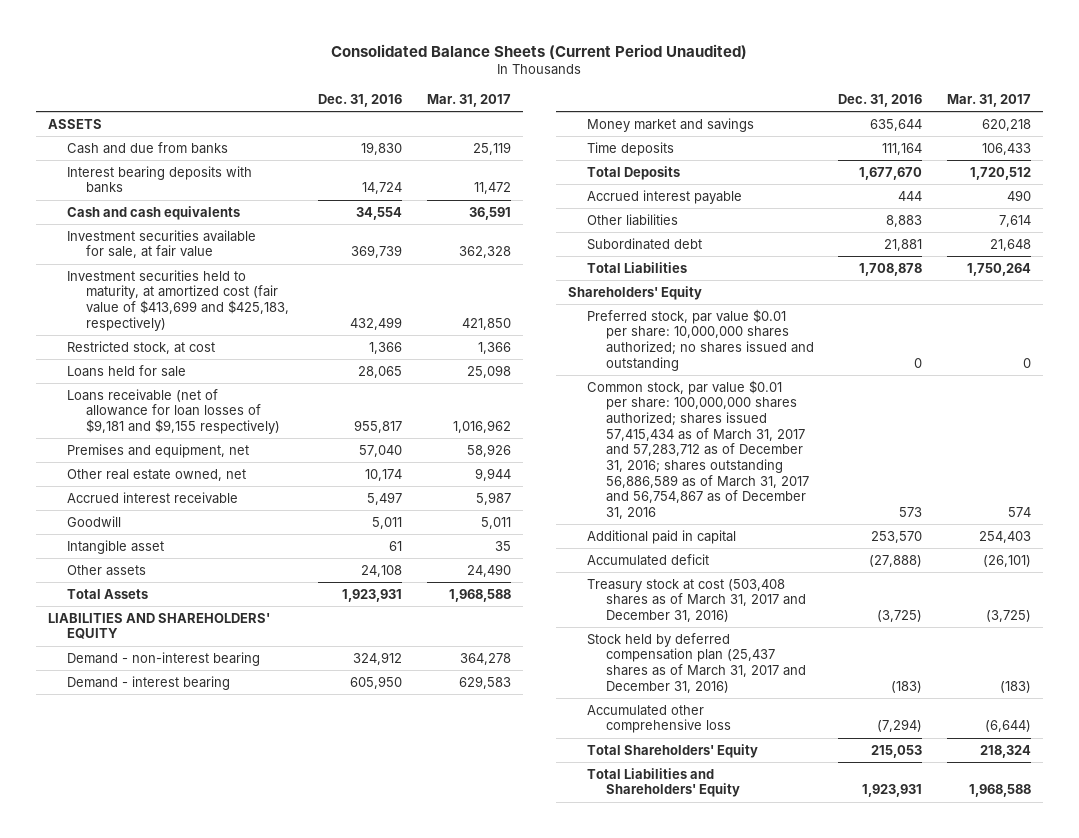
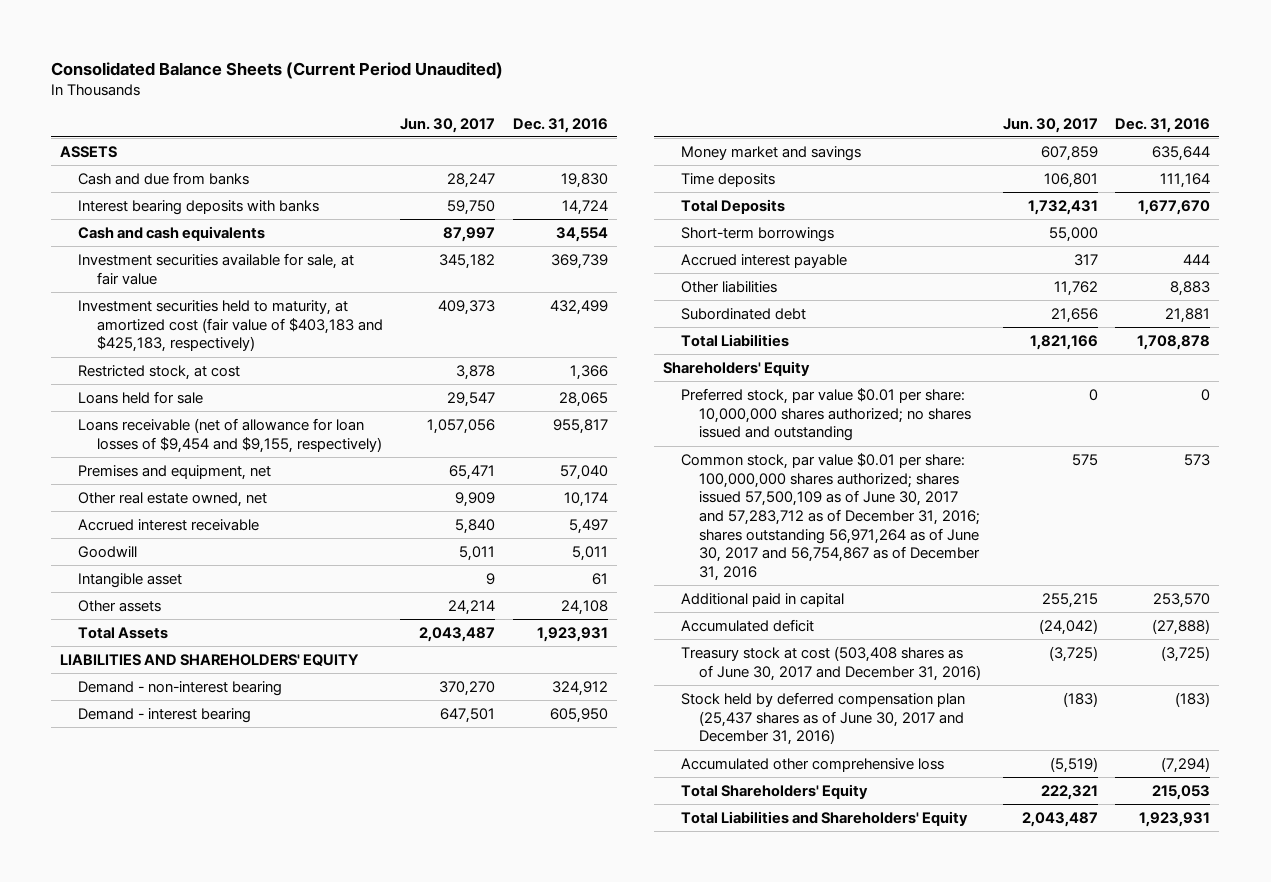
- | Dec. 31, 2016 | Mar. 31, 2017
+ | Jun. 30, 2017 | Dec. 31, 2016
- Investment securities held to maturity, at amortized cost (fair value of $413,699 and $425,183, respectively) | 432,499 | 421,850
+ Investment securities held to maturity, at amortized cost (fair value of $403,183 and $425,183, respectively) | 409,373 | 432,499
- Loans receivable (net of allowance for loan losses of $9,181 and $9,155 respectively) | 955,817 | 1,016,962
+ Loans receivable (net of allowance for loan losses of $9,454 and $9,155, respectively) | 1,057,056 | 955,817
+ Short-term borrowings | 55,000 |
- Common stock, par value $0.01 per share: 100,000,000 shares authorized; shares issued 57,415,434 as of March 31, 2017 and 57,283,712 as of December 31, 2016; shares outstanding 56,886,589 as of March 31, 2017 and 56,754,867 as of December 31, 2016 | 573 | 574
+ Common stock, par value $0.01 per share: 100,000,000 shares authorized; shares issued 57,500,109 as of June 30, 2017 and 57,283,712 as of December 31, 2016; shares outstanding 56,971,264 as of June 30, 2017 and 56,754,867 as of December 31, 2016 | 575 | 573
- Treasury stock at cost (503,408 shares as of March 31, 2017 and December 31, 2016) | (3,725) | (3,725)
- Stock held by deferred compensation plan (25,437 shares as of March 31, 2017 and December 31, 2016) | (183) | (183)
+ Treasury stock at cost (503,408 shares as of June 30, 2017 and December 31, 2016) | (3,725) | (3,725)
+ Stock held by deferred compensation plan (25,437 shares as of June 30, 2017 and December 31, 2016) | (183) | (183)

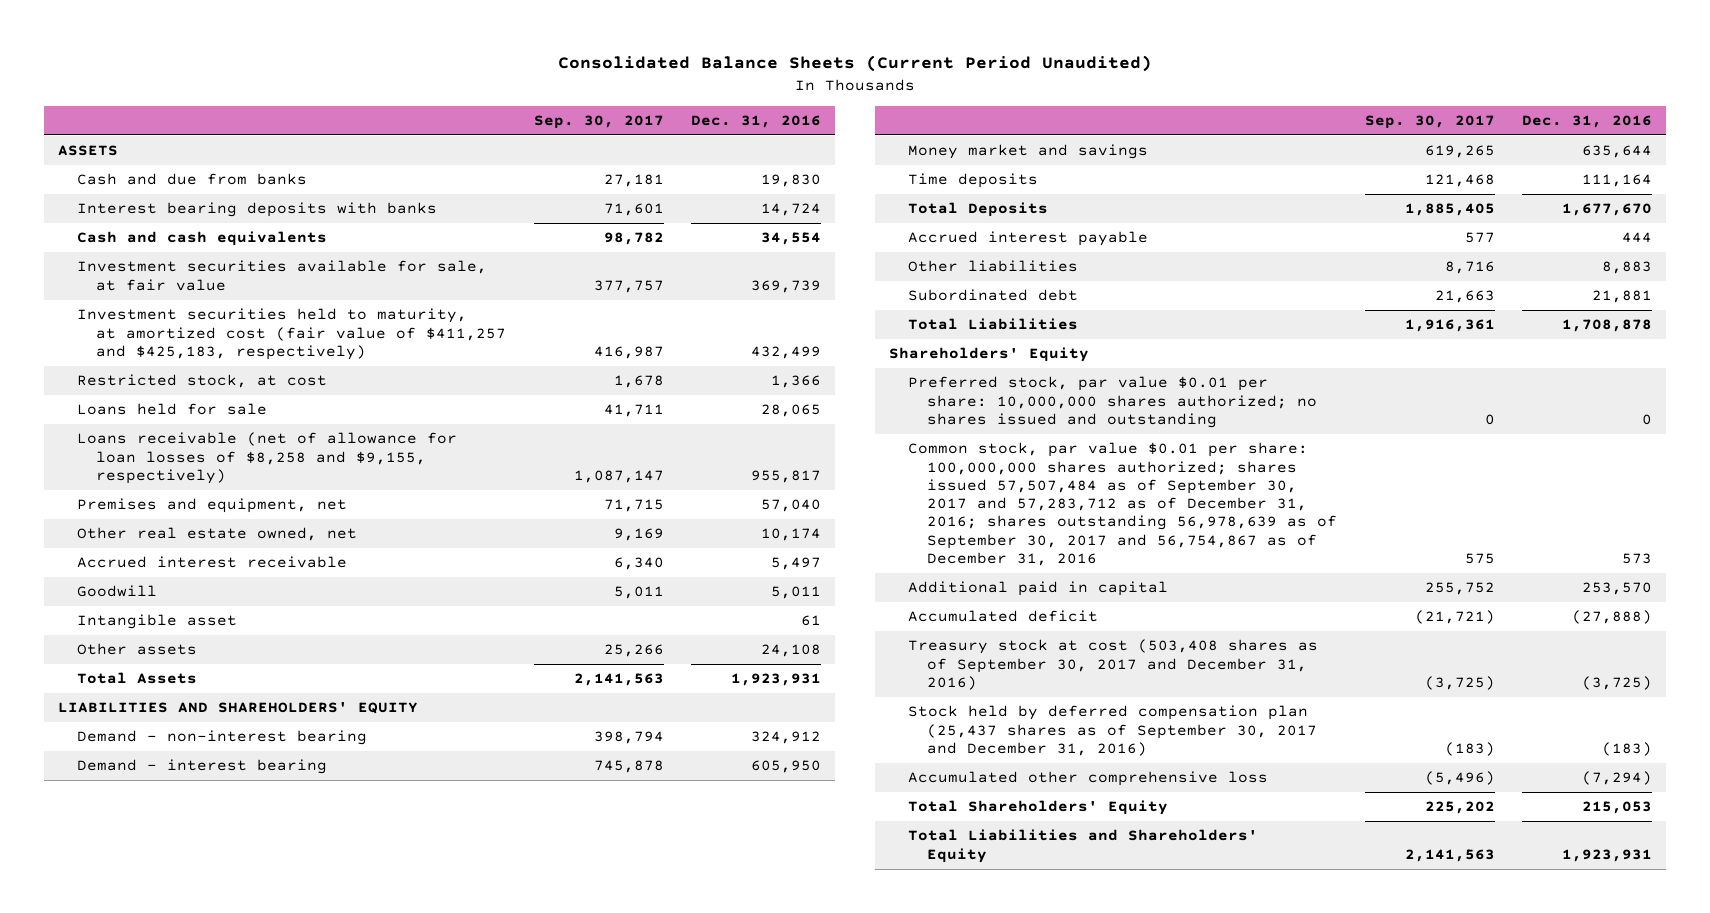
- | Jun. 30, 2017 | Dec. 31, 2016
+ | Sep. 30, 2017 | Dec. 31, 2016
- Investment securities held to maturity, at amortized cost (fair value of $403,183 and $425,183, respectively) | 409,373 | 432,499
+ Investment securities held to maturity, at amortized cost (fair value of $411,257 and $425,183, respectively) | 416,987 | 432,499
- Loans receivable (net of allowance for loan losses of $9,454 and $9,155, respectively) | 1,057,056 | 955,817
+ Loans receivable (net of allowance for loan losses of $8,258 and $9,155, respectively) | 1,087,147 | 955,817
- Short-term borrowings | 55,000 |
- Common stock, par value $0.01 per share: 100,000,000 shares authorized; shares issued 57,500,109 as of June 30, 2017 and 57,283,712 as of December 31, 2016; shares outstanding 56,971,264 as of June 30, 2017 and 56,754,867 as of December 31, 2016 | 575 | 573
+ Common stock, par value $0.01 per share: 100,000,000 shares authorized; shares issued 57,507,484 as of September 30, 2017 and 57,283,712 as of December 31, 2016; shares outstanding 56,978,639 as of September 30, 2017 and 56,754,867 as of December 31, 2016 | 575 | 573
- Treasury stock at cost (503,408 shares as of June 30, 2017 and December 31, 2016) | (3,725) | (3,725)
- Stock held by deferred compensation plan (25,437 shares as of June 30, 2017 and December 31, 2016) | (183) | (183)
+ Treasury stock at cost (503,408 shares as of September 30, 2017 and December 31, 2016) | (3,725) | (3,725)
+ Stock held by deferred compensation plan (25,437 shares as of September 30, 2017 and December 31, 2016) | (183) | (183)

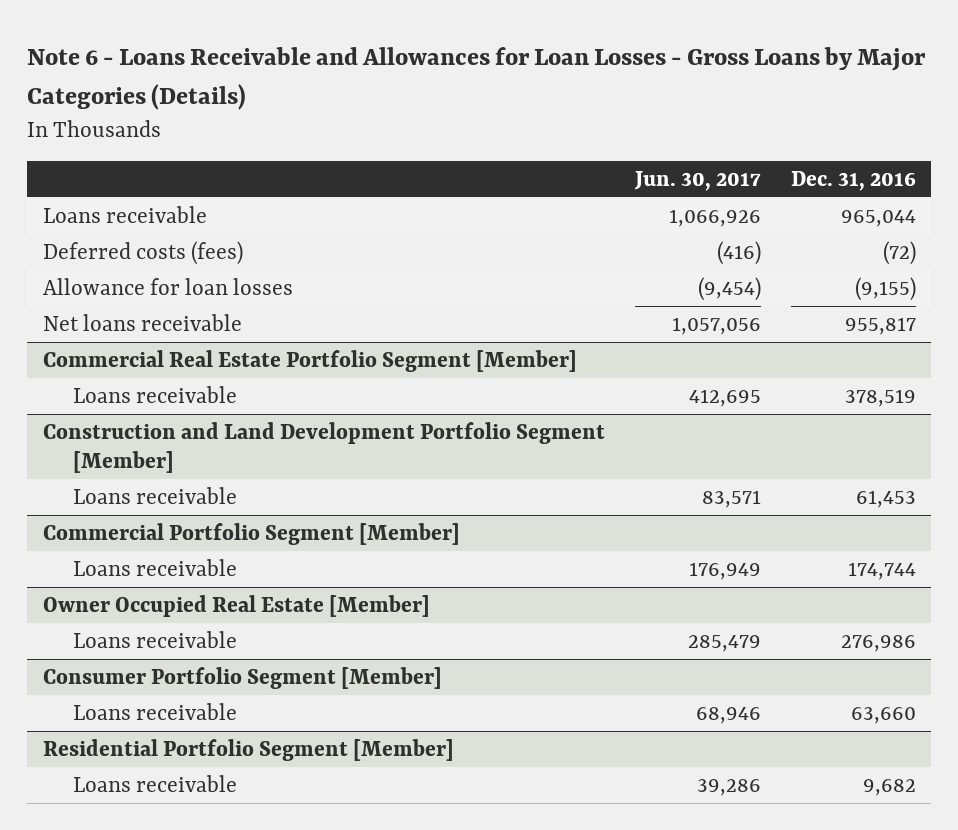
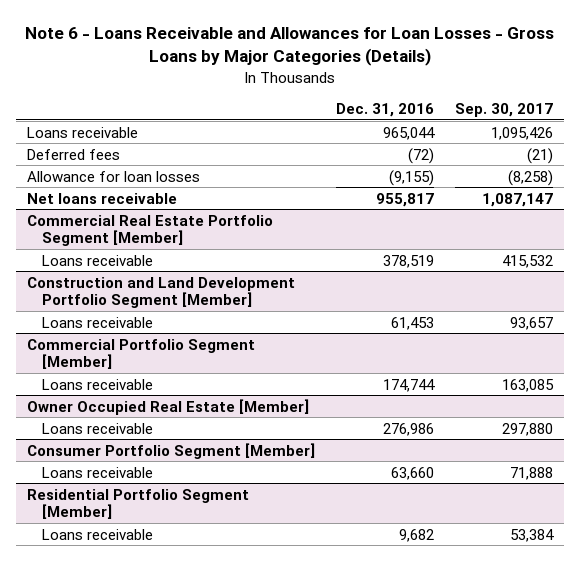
- | Jun. 30, 2017 | Dec. 31, 2016
+ | Dec. 31, 2016 | Sep. 30, 2017
- Deferred costs (fees) | (416) | (72)
+ Deferred fees | (72) | (21)

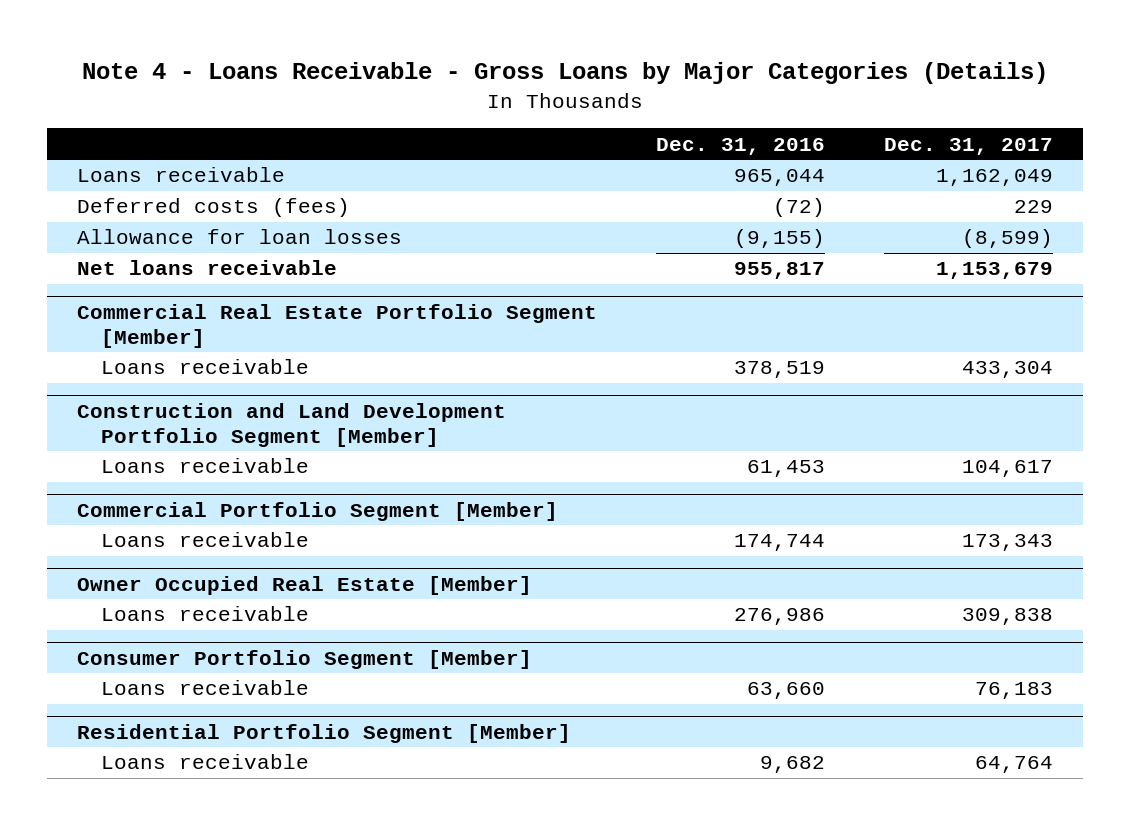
- Note 6 - Loans Receivable and Allowances for Loan Losses - Gross Loans by Major Categories (Details)
+ Note 4 - Loans Receivable - Gross Loans by Major Categories (Details)
- | Dec. 31, 2016 | Sep. 30, 2017
+ | Dec. 31, 2016 | Dec. 31, 2017
- Deferred fees | (72) | (21)
+ Deferred costs (fees) | (72) | 229

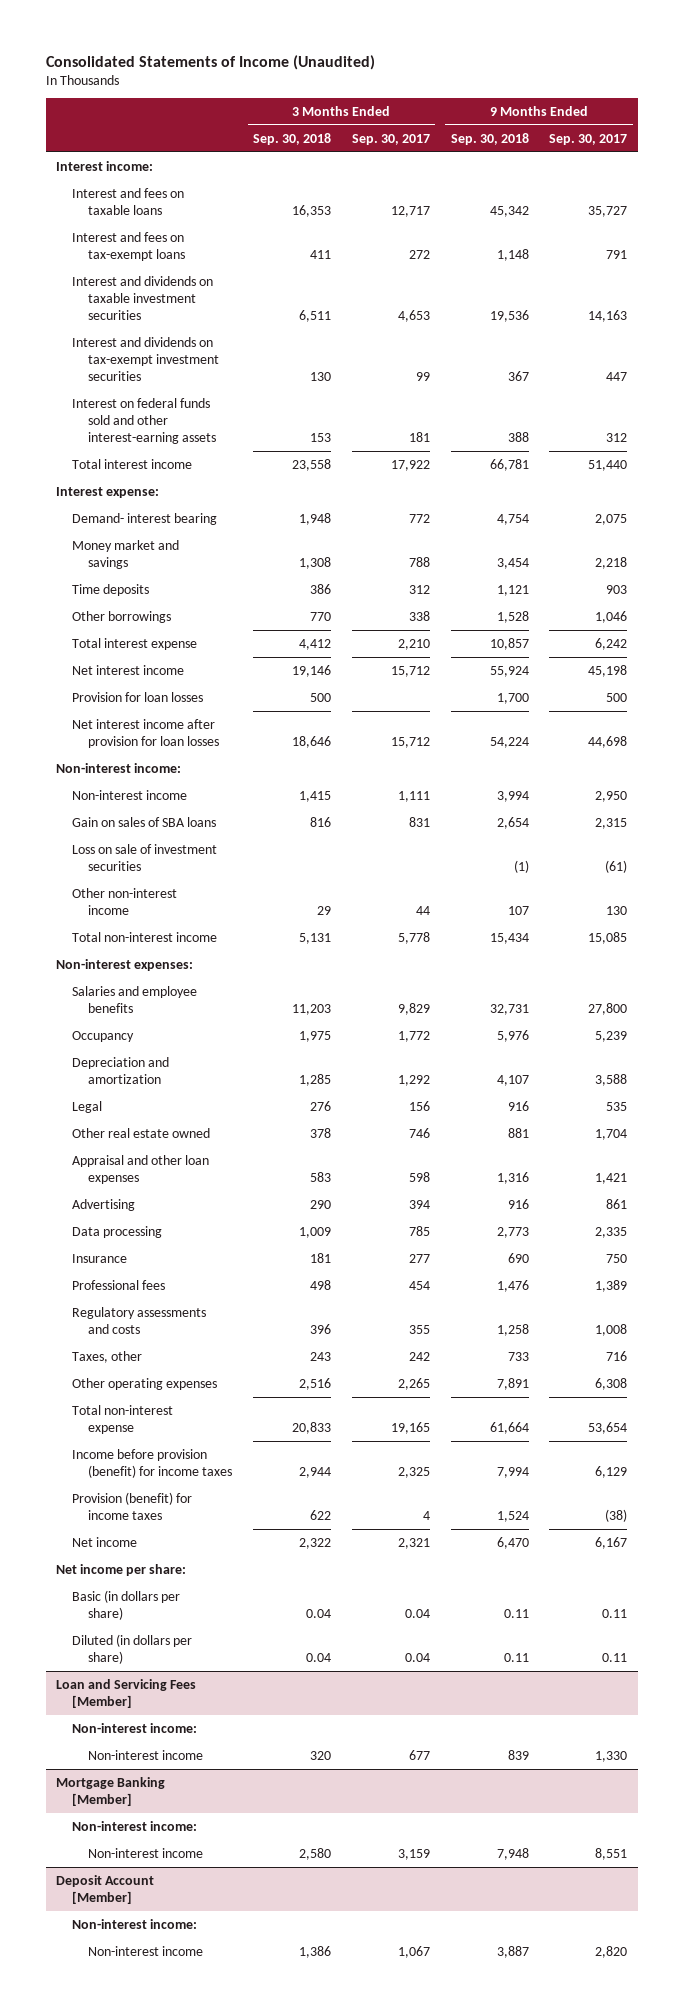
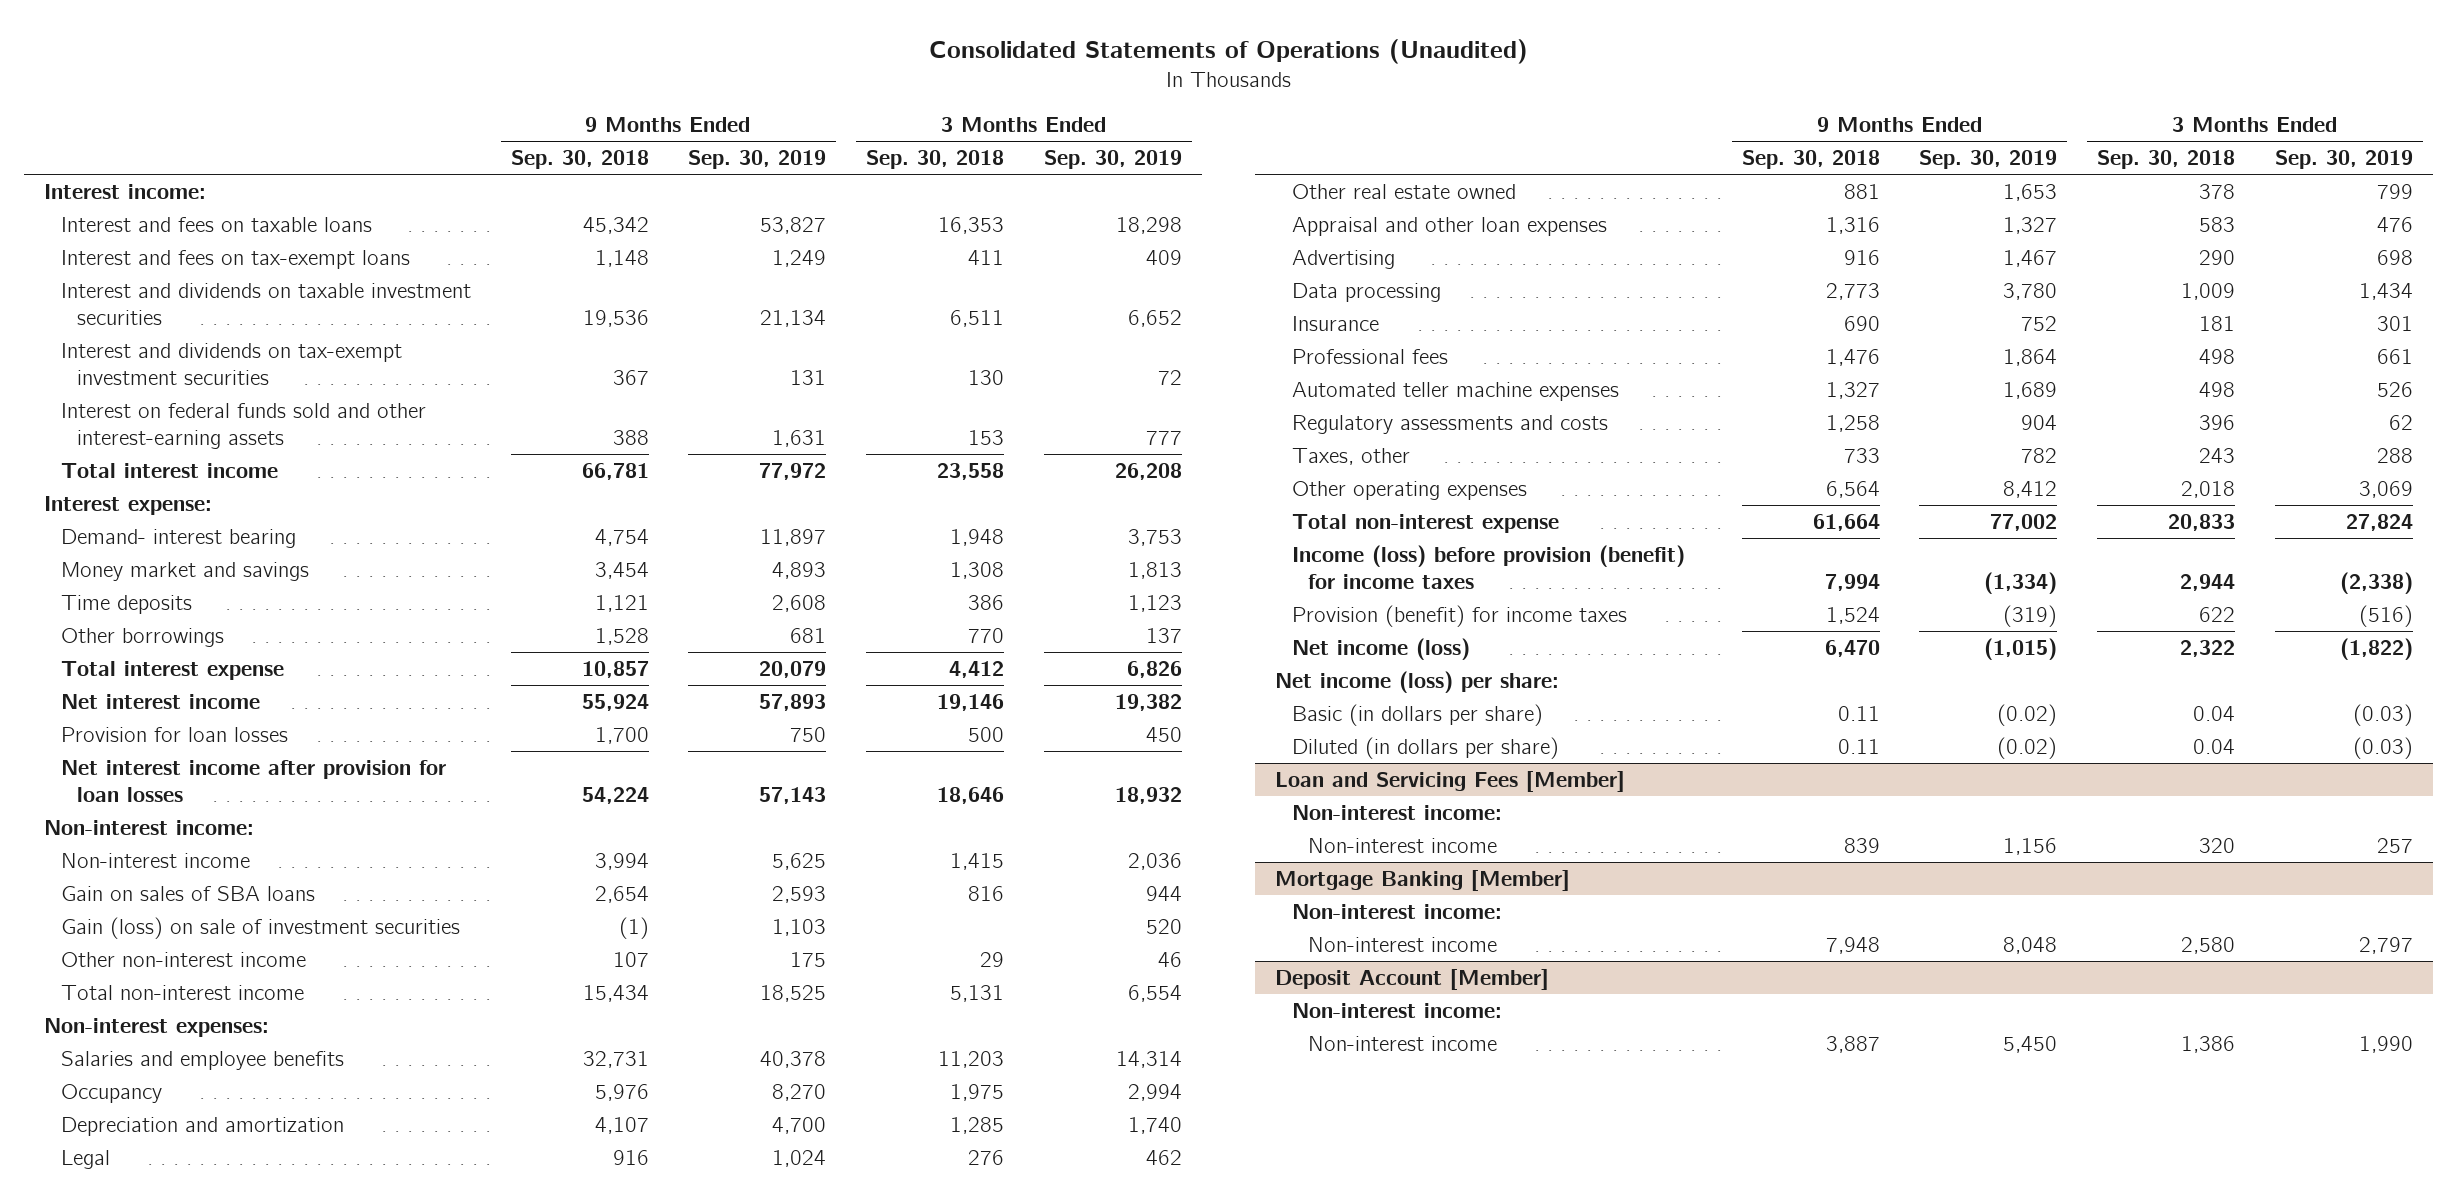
- Consolidated Statements of Income (Unaudited)
+ Consolidated Statements of Operations (Unaudited)
- | 3 Months Ended Sep. 30, 2018 | 3 Months Ended Sep. 30, 2017 | 9 Months Ended Sep. 30, 2018 | 9 Months Ended Sep. 30, 2017
+ | 9 Months Ended Sep. 30, 2018 | 9 Months Ended Sep. 30, 2019 | 3 Months Ended Sep. 30, 2018 | 3 Months Ended Sep. 30, 2019
- Loss on sale of investment securities | | | (1) | (61)
+ Gain (loss) on sale of investment securities | (1) | 1,103 | | 520
+ Automated teller machine expenses | 1,327 | 1,689 | 498 | 526
- Other operating expenses | 2,516 | 2,265 | 7,891 | 6,308
+ Other operating expenses | 6,564 | 8,412 | 2,018 | 3,069
- Income before provision (benefit) for income taxes | 2,944 | 2,325 | 7,994 | 6,129
+ Income (loss) before provision (benefit) for income taxes | 7,994 | (1,334) | 2,944 | (2,338)
- Net income | 2,322 | 2,321 | 6,470 | 6,167
- Net income per share:
+ Net income (loss) | 6,470 | (1,015) | 2,322 | (1,822)
+ Net income (loss) per share:

